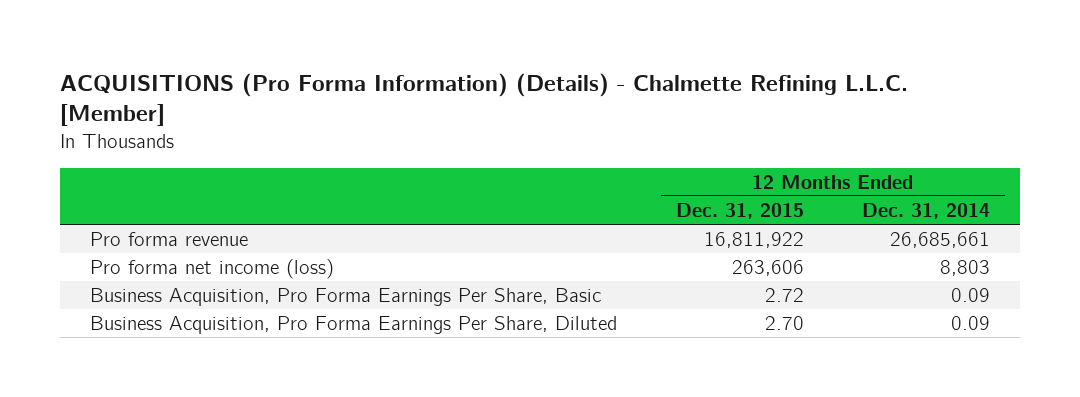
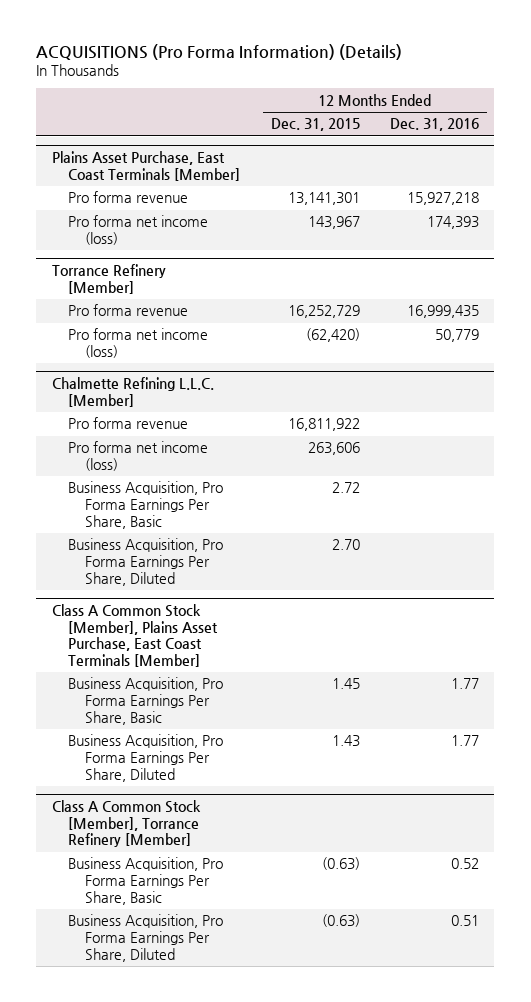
- ACQUISITIONS (Pro Forma Information) (Details) - Chalmette Refining L.L.C. [Member]
+ ACQUISITIONS (Pro Forma Information) (Details)
- | 12 Months Ended Dec. 31, 2015 | 12 Months Ended Dec. 31, 2014
+ | 12 Months Ended Dec. 31, 2015 | 12 Months Ended Dec. 31, 2016
+ Plains Asset Purchase, East Coast Terminals [Member]
+ Pro forma revenue | 13,141,301 | 15,927,218
+ Pro forma net income (loss) | 143,967 | 174,393
+ Torrance Refinery [Member]
+ Pro forma revenue | 16,252,729 | 16,999,435
+ Pro forma net income (loss) | (62,420) | 50,779
+ Chalmette Refining L.L.C. [Member]
+ Class A Common Stock [Member], Plains Asset Purchase, East Coast Terminals [Member]
+ Business Acquisition, Pro Forma Earnings Per Share, Basic | 1.45 | 1.77
+ Business Acquisition, Pro Forma Earnings Per Share, Diluted | 1.43 | 1.77
+ Class A Common Stock [Member], Torrance Refinery [Member]
+ Business Acquisition, Pro Forma Earnings Per Share, Basic | (0.63) | 0.52
+ Business Acquisition, Pro Forma Earnings Per Share, Diluted | (0.63) | 0.51

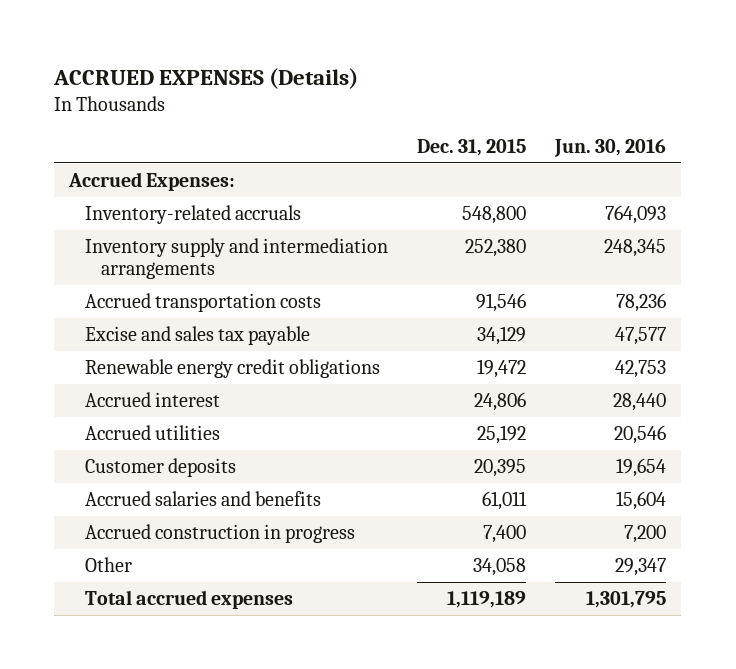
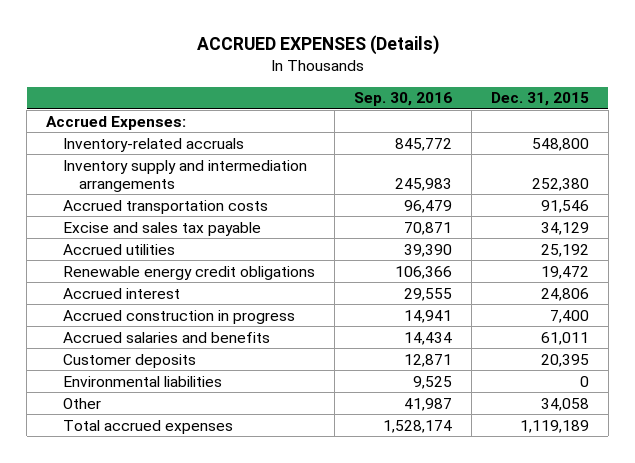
- | Dec. 31, 2015 | Jun. 30, 2016
+ | Sep. 30, 2016 | Dec. 31, 2015
moved up: Accrued utilities | 39,390 | 25,192
moved down: Accrued salaries and benefits | 14,434 | 61,011
moved down: Customer deposits | 12,871 | 20,395
+ Environmental liabilities | 9,525 | 0

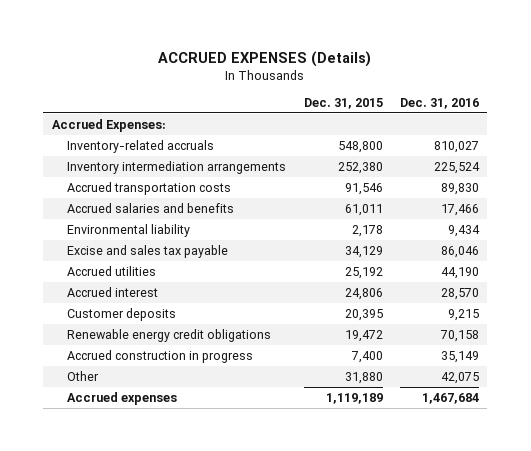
- | Sep. 30, 2016 | Dec. 31, 2015
+ | Dec. 31, 2015 | Dec. 31, 2016
- Inventory supply and intermediation arrangements | 245,983 | 252,380
+ Inventory intermediation arrangements | 252,380 | 225,524
moved up: Accrued salaries and benefits | 61,011 | 17,466
+ Environmental liability | 2,178 | 9,434
- Environmental liabilities | 9,525 | 0
- Other | 41,987 | 34,058
- Total accrued expenses | 1,528,174 | 1,119,189
moved down: Renewable energy credit obligations | 19,472 | 70,158
moved down: Accrued construction in progress | 7,400 | 35,149
+ Other | 31,880 | 42,075
+ Accrued expenses | 1,119,189 | 1,467,684

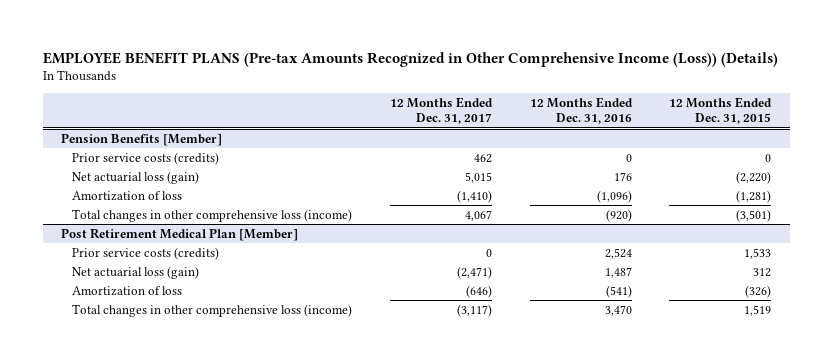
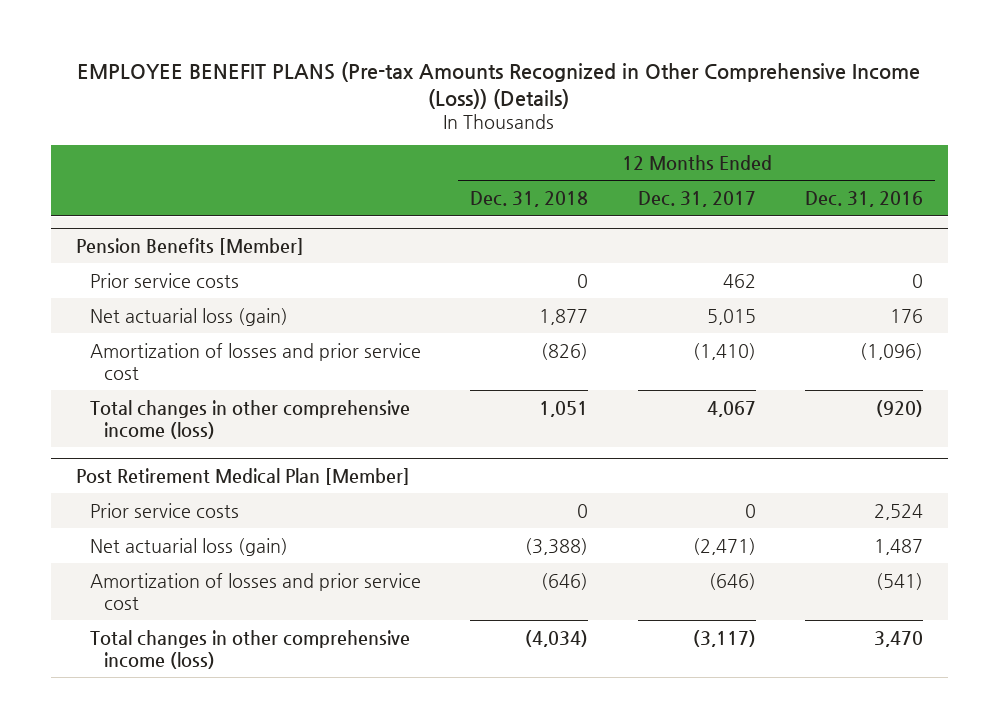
- | 12 Months Ended Dec. 31, 2017 | 12 Months Ended Dec. 31, 2016 | 12 Months Ended Dec. 31, 2015
+ | 12 Months Ended Dec. 31, 2018 | 12 Months Ended Dec. 31, 2017 | 12 Months Ended Dec. 31, 2016
@ Pension Benefits [Member]
- Prior service costs (credits) | 462 | 0 | 0
+ Prior service costs | 0 | 462 | 0
- Amortization of loss | (1,410) | (1,096) | (1,281)
- Total changes in other comprehensive loss (income) | 4,067 | (920) | (3,501)
+ Amortization of losses and prior service cost | (826) | (1,410) | (1,096)
+ Total changes in other comprehensive income (loss) | 1,051 | 4,067 | (920)
@ Post Retirement Medical Plan [Member]
- Prior service costs (credits) | 0 | 2,524 | 1,533
+ Prior service costs | 0 | 0 | 2,524
- Amortization of loss | (646) | (541) | (326)
- Total changes in other comprehensive loss (income) | (3,117) | 3,470 | 1,519
+ Amortization of losses and prior service cost | (646) | (646) | (541)
+ Total changes in other comprehensive income (loss) | (4,034) | (3,117) | 3,470

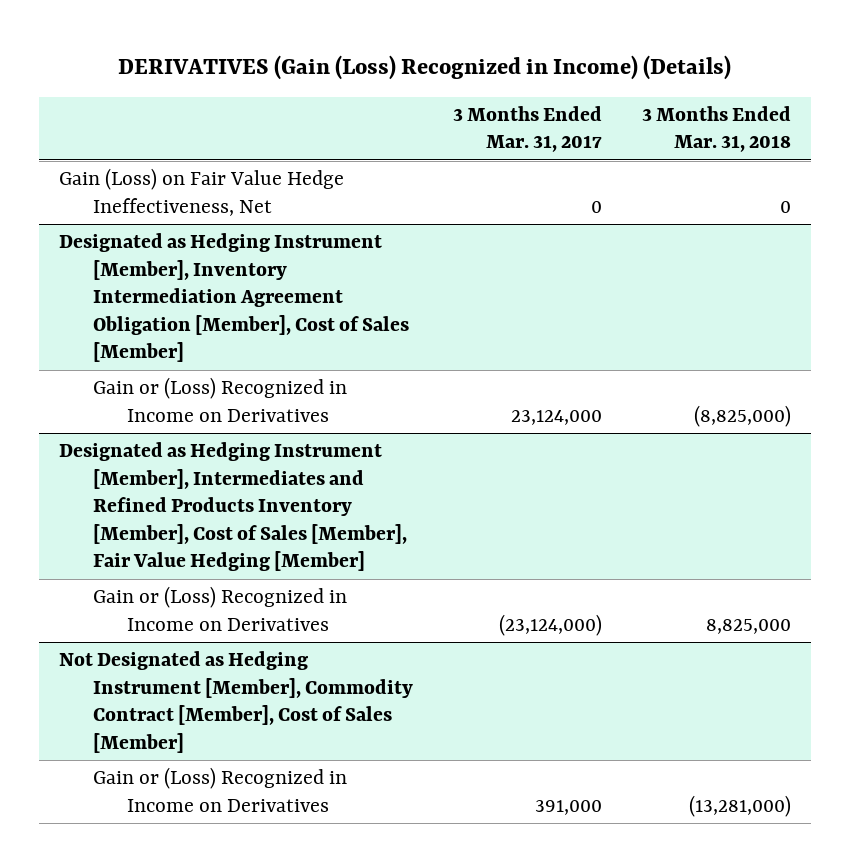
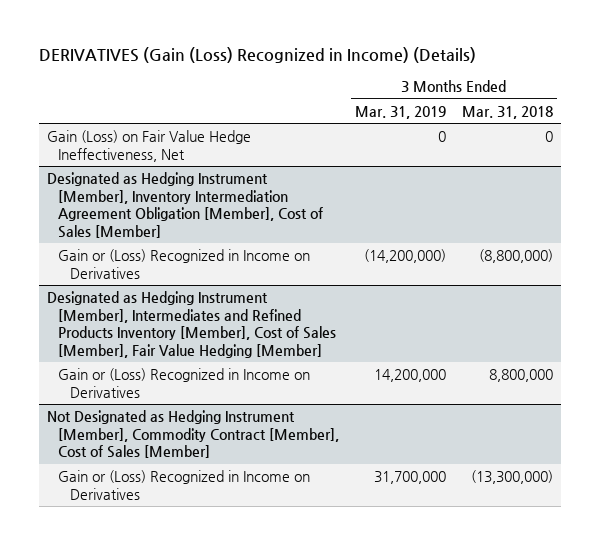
- | 3 Months Ended Mar. 31, 2017 | 3 Months Ended Mar. 31, 2018
+ | 3 Months Ended Mar. 31, 2019 | 3 Months Ended Mar. 31, 2018
@ Designated as Hedging Instrument [Member], Inventory Intermediation Agreement Obligation [Member], Cost of Sales [Member]
- Gain or (Loss) Recognized in Income on Derivatives | 23,124,000 | (8,825,000)
+ Gain or (Loss) Recognized in Income on Derivatives | (14,200,000) | (8,800,000)
@ Designated as Hedging Instrument [Member], Intermediates and Refined Products Inventory [Member], Cost of Sales [Member], Fair Value Hedging [Member]
- Gain or (Loss) Recognized in Income on Derivatives | (23,124,000) | 8,825,000
+ Gain or (Loss) Recognized in Income on Derivatives | 14,200,000 | 8,800,000
@ Not Designated as Hedging Instrument [Member], Commodity Contract [Member], Cost of Sales [Member]
- Gain or (Loss) Recognized in Income on Derivatives | 391,000 | (13,281,000)
+ Gain or (Loss) Recognized in Income on Derivatives | 31,700,000 | (13,300,000)

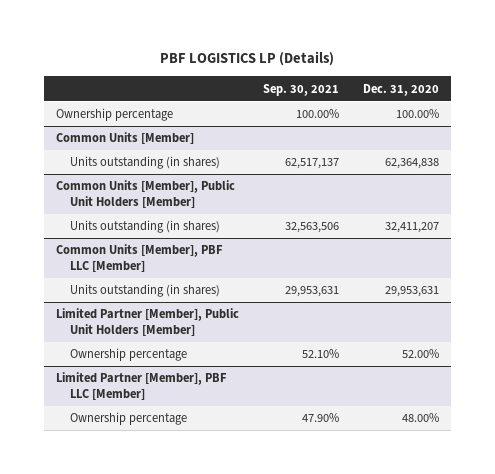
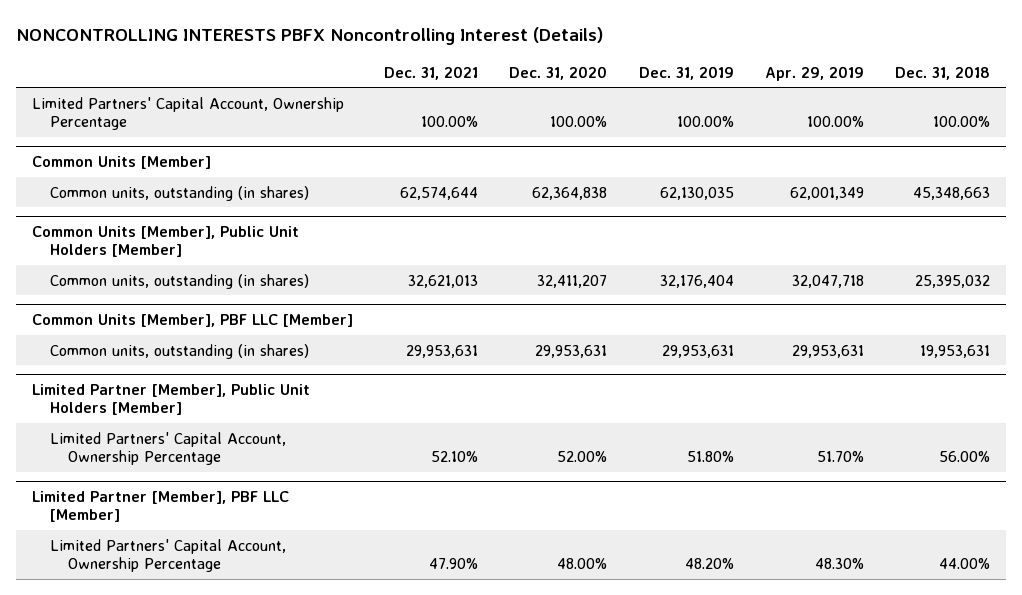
- PBF LOGISTICS LP (Details)
+ NONCONTROLLING INTERESTS PBFX Noncontrolling Interest (Details)
- | Sep. 30, 2021 | Dec. 31, 2020
+ | Dec. 31, 2021 | Dec. 31, 2020 | Dec. 31, 2019 | Apr. 29, 2019 | Dec. 31, 2018
- Ownership percentage | 100.00% | 100.00%
+ Limited Partners' Capital Account, Ownership Percentage | 100.00% | 100.00% | 100.00% | 100.00% | 100.00%
@ Common Units [Member]
- Units outstanding (in shares) | 62,517,137 | 62,364,838
+ Common units, outstanding (in shares) | 62,574,644 | 62,364,838 | 62,130,035 | 62,001,349 | 45,348,663
@ Common Units [Member], Public Unit Holders [Member]
- Units outstanding (in shares) | 32,563,506 | 32,411,207
+ Common units, outstanding (in shares) | 32,621,013 | 32,411,207 | 32,176,404 | 32,047,718 | 25,395,032
@ Common Units [Member], PBF LLC [Member]
- Units outstanding (in shares) | 29,953,631 | 29,953,631
+ Common units, outstanding (in shares) | 29,953,631 | 29,953,631 | 29,953,631 | 29,953,631 | 19,953,631
@ Limited Partner [Member], Public Unit Holders [Member]
- Ownership percentage | 52.10% | 52.00%
+ Limited Partners' Capital Account, Ownership Percentage | 52.10% | 52.00% | 51.80% | 51.70% | 56.00%
@ Limited Partner [Member], PBF LLC [Member]
- Ownership percentage | 47.90% | 48.00%
+ Limited Partners' Capital Account, Ownership Percentage | 47.90% | 48.00% | 48.20% | 48.30% | 44.00%

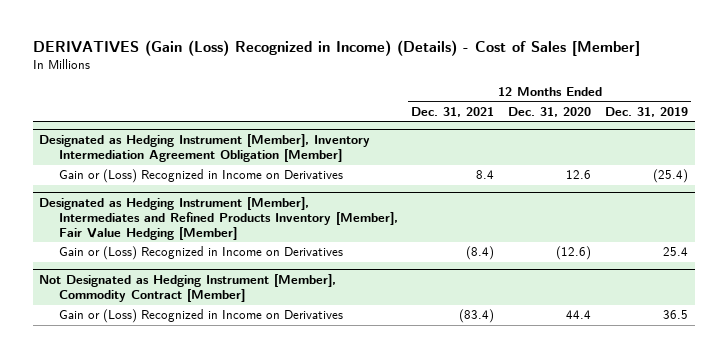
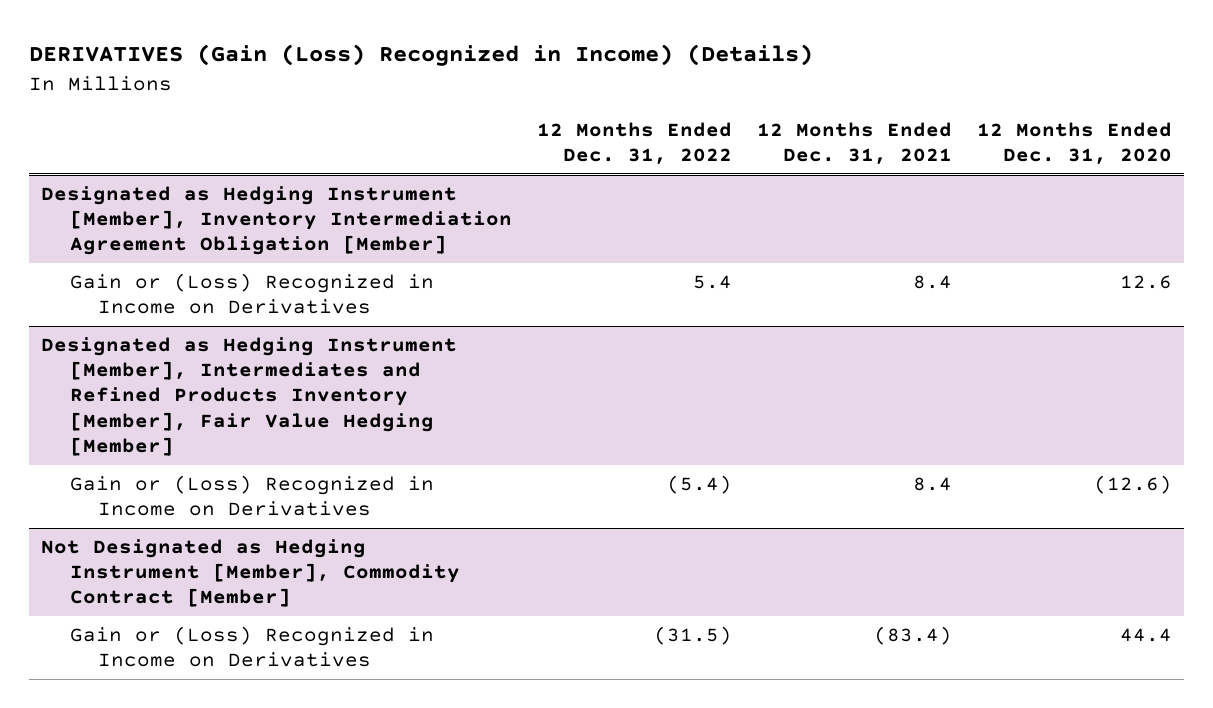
- DERIVATIVES (Gain (Loss) Recognized in Income) (Details) - Cost of Sales [Member]
+ DERIVATIVES (Gain (Loss) Recognized in Income) (Details)
- | 12 Months Ended Dec. 31, 2021 | 12 Months Ended Dec. 31, 2020 | 12 Months Ended Dec. 31, 2019
+ | 12 Months Ended Dec. 31, 2022 | 12 Months Ended Dec. 31, 2021 | 12 Months Ended Dec. 31, 2020
@ Designated as Hedging Instrument [Member], Intermediates and Refined Products Inventory [Member], Fair Value Hedging [Member]
- Gain or (Loss) Recognized in Income on Derivatives | (8.4) | (12.6) | 25.4
+ Gain or (Loss) Recognized in Income on Derivatives | (5.4) | 8.4 | (12.6)

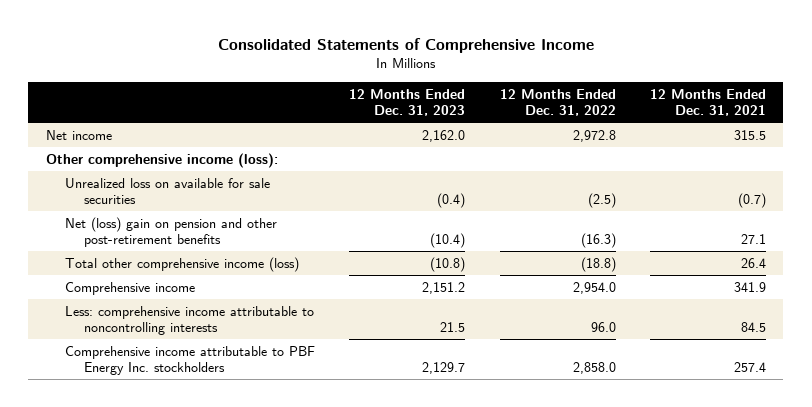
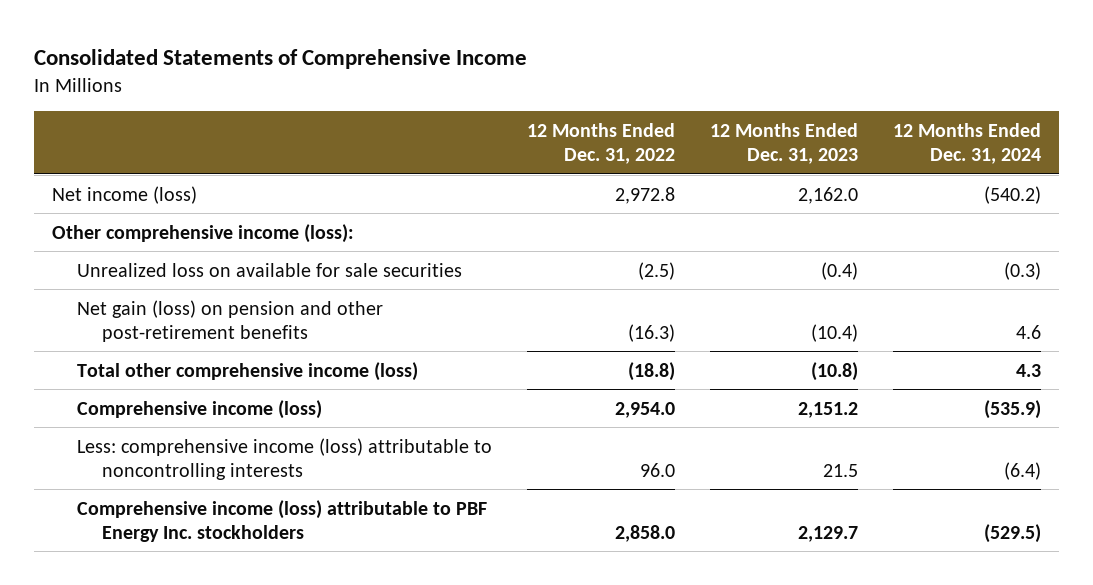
- | 12 Months Ended Dec. 31, 2023 | 12 Months Ended Dec. 31, 2022 | 12 Months Ended Dec. 31, 2021
+ | 12 Months Ended Dec. 31, 2022 | 12 Months Ended Dec. 31, 2023 | 12 Months Ended Dec. 31, 2024
- Net income | 2,162.0 | 2,972.8 | 315.5
+ Net income (loss) | 2,972.8 | 2,162.0 | (540.2)
- Net (loss) gain on pension and other post-retirement benefits | (10.4) | (16.3) | 27.1
+ Net gain (loss) on pension and other post-retirement benefits | (16.3) | (10.4) | 4.6
- Comprehensive income | 2,151.2 | 2,954.0 | 341.9
- Less: comprehensive income attributable to noncontrolling interests | 21.5 | 96.0 | 84.5
- Comprehensive income attributable to PBF Energy Inc. stockholders | 2,129.7 | 2,858.0 | 257.4
+ Comprehensive income (loss) | 2,954.0 | 2,151.2 | (535.9)
+ Less: comprehensive income (loss) attributable to noncontrolling interests | 96.0 | 21.5 | (6.4)
+ Comprehensive income (loss) attributable to PBF Energy Inc. stockholders | 2,858.0 | 2,129.7 | (529.5)

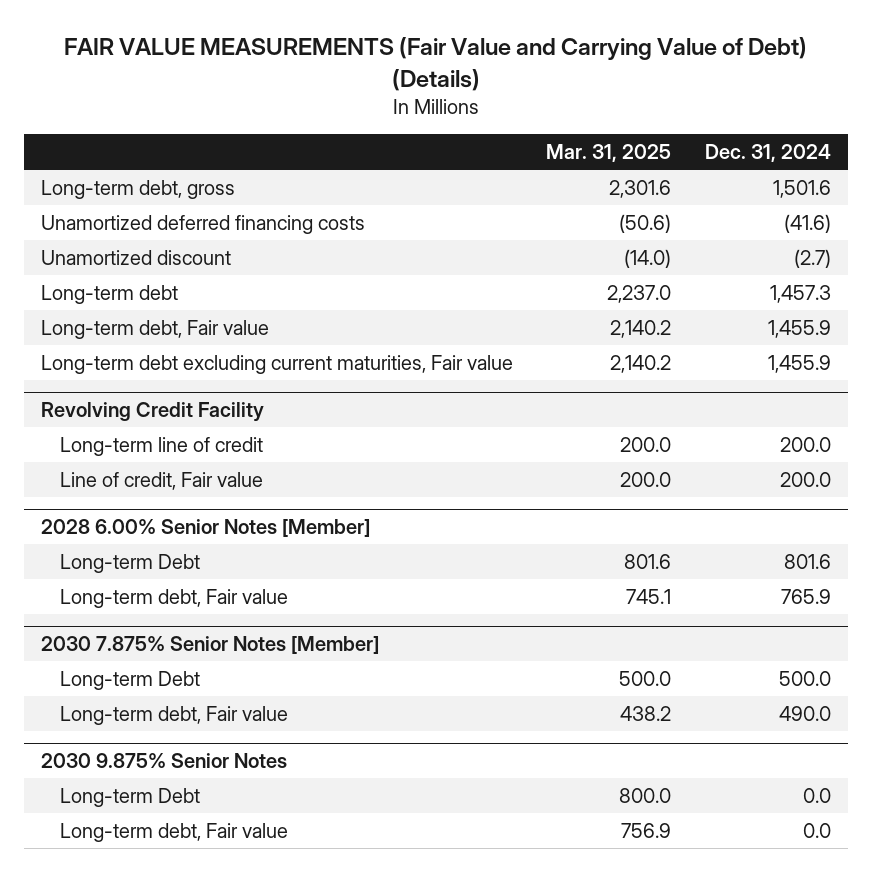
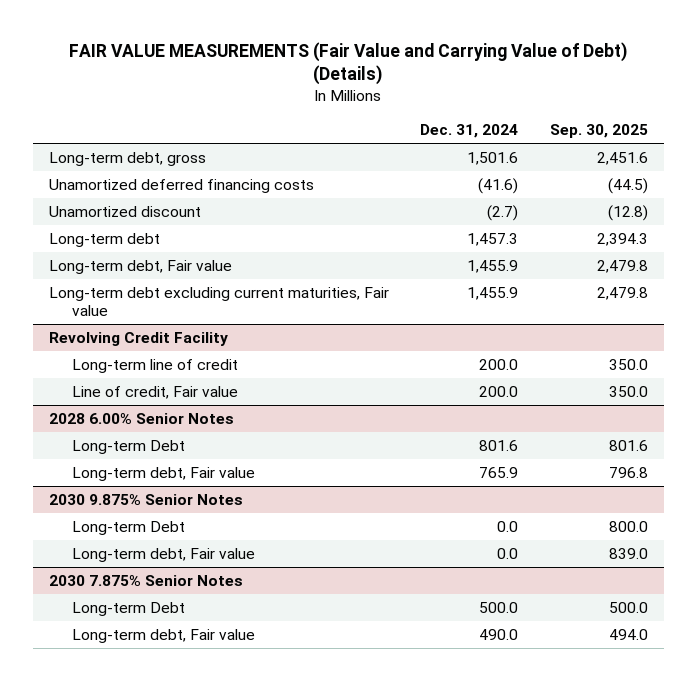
- | Mar. 31, 2025 | Dec. 31, 2024
+ | Dec. 31, 2024 | Sep. 30, 2025
- 2028 6.00% Senior Notes [Member]
+ 2028 6.00% Senior Notes
- 2030 7.875% Senior Notes [Member]
- Long-term Debt | 500.0 | 500.0
- Long-term debt, Fair value | 438.2 | 490.0
+ 2030 7.875% Senior Notes
+ Long-term Debt | 500.0 | 500.0
+ Long-term debt, Fair value | 490.0 | 494.0

